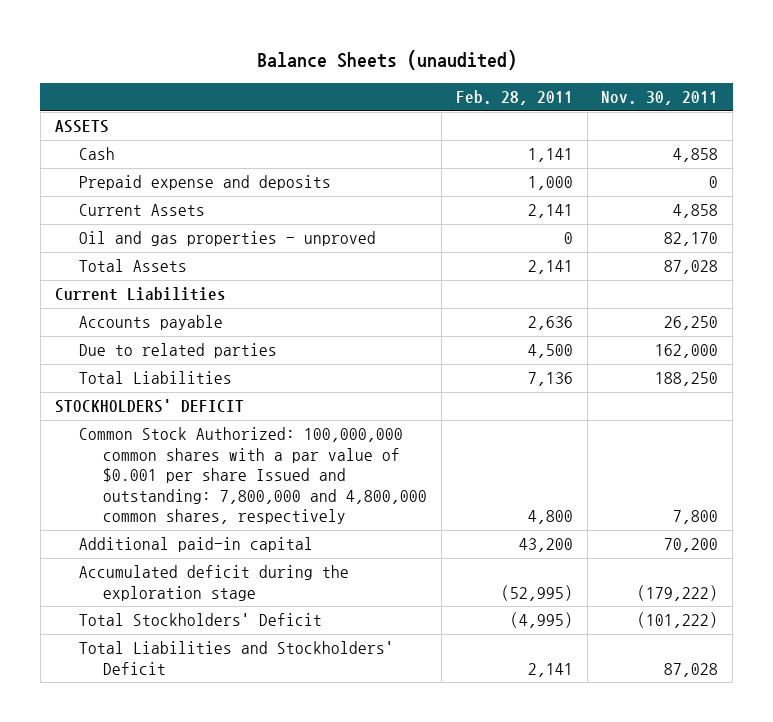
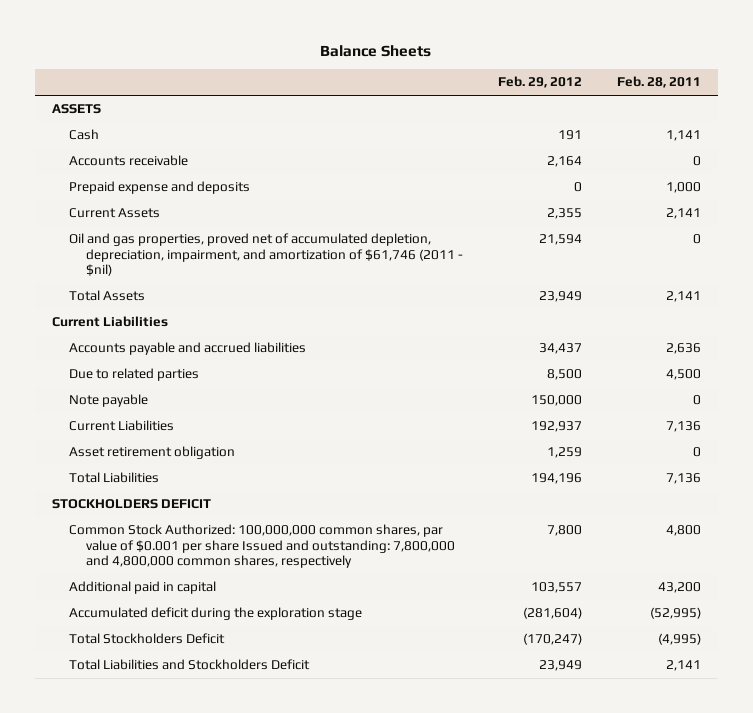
- Balance Sheets (unaudited)
+ Balance Sheets
- | Feb. 28, 2011 | Nov. 30, 2011
+ | Feb. 29, 2012 | Feb. 28, 2011
+ Accounts receivable | 2,164 | 0
- Oil and gas properties - unproved | 0 | 82,170
+ Oil and gas properties, proved net of accumulated depletion, depreciation, impairment, and amortization of $61,746 (2011 - $nil) | 21,594 | 0
- Accounts payable | 2,636 | 26,250
+ Accounts payable and accrued liabilities | 34,437 | 2,636
+ Note payable | 150,000 | 0
+ Current Liabilities | 192,937 | 7,136
+ Asset retirement obligation | 1,259 | 0
- STOCKHOLDERS' DEFICIT
- Common Stock Authorized: 100,000,000 common shares with a par value of $0.001 per share Issued and outstanding: 7,800,000 and 4,800,000 common shares, respectively | 4,800 | 7,800
- Additional paid-in capital | 43,200 | 70,200
+ STOCKHOLDERS DEFICIT
+ Common Stock Authorized: 100,000,000 common shares, par value of $0.001 per share Issued and outstanding: 7,800,000 and 4,800,000 common shares, respectively | 7,800 | 4,800
+ Additional paid in capital | 103,557 | 43,200
- Total Stockholders' Deficit | (4,995) | (101,222)
- Total Liabilities and Stockholders' Deficit | 2,141 | 87,028
+ Total Stockholders Deficit | (170,247) | (4,995)
+ Total Liabilities and Stockholders Deficit | 23,949 | 2,141

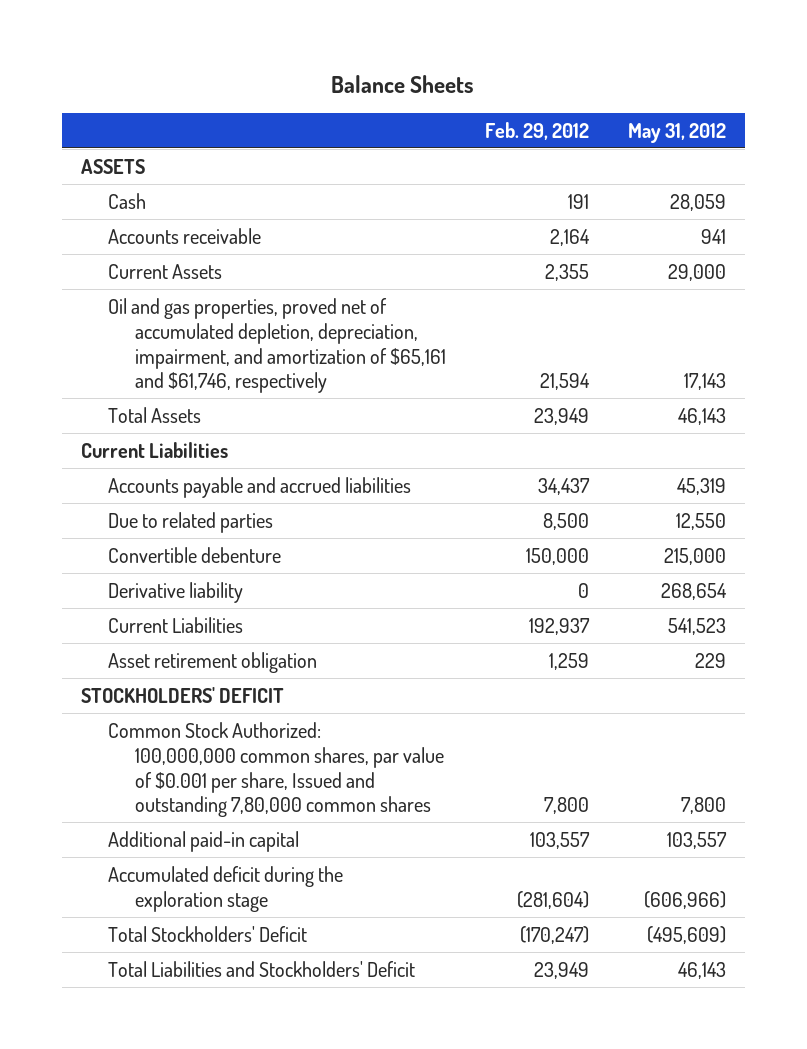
- | Feb. 29, 2012 | Feb. 28, 2011
+ | Feb. 29, 2012 | May 31, 2012
- Prepaid expense and deposits | 0 | 1,000
- Oil and gas properties, proved net of accumulated depletion, depreciation, impairment, and amortization of $61,746 (2011 - $nil) | 21,594 | 0
+ Oil and gas properties, proved net of accumulated depletion, depreciation, impairment, and amortization of $65,161 and $61,746, respectively | 21,594 | 17,143
- Note payable | 150,000 | 0
+ Convertible debenture | 150,000 | 215,000
+ Derivative liability | 0 | 268,654
- Total Liabilities | 194,196 | 7,136
- STOCKHOLDERS DEFICIT
- Common Stock Authorized: 100,000,000 common shares, par value of $0.001 per share Issued and outstanding: 7,800,000 and 4,800,000 common shares, respectively | 7,800 | 4,800
- Additional paid in capital | 103,557 | 43,200
+ STOCKHOLDERS' DEFICIT
+ Common Stock Authorized: 100,000,000 common shares, par value of $0.001 per share, Issued and outstanding 7,80,000 common shares | 7,800 | 7,800
+ Additional paid-in capital | 103,557 | 103,557
- Total Stockholders Deficit | (170,247) | (4,995)
- Total Liabilities and Stockholders Deficit | 23,949 | 2,141
+ Total Stockholders' Deficit | (170,247) | (495,609)
+ Total Liabilities and Stockholders' Deficit | 23,949 | 46,143

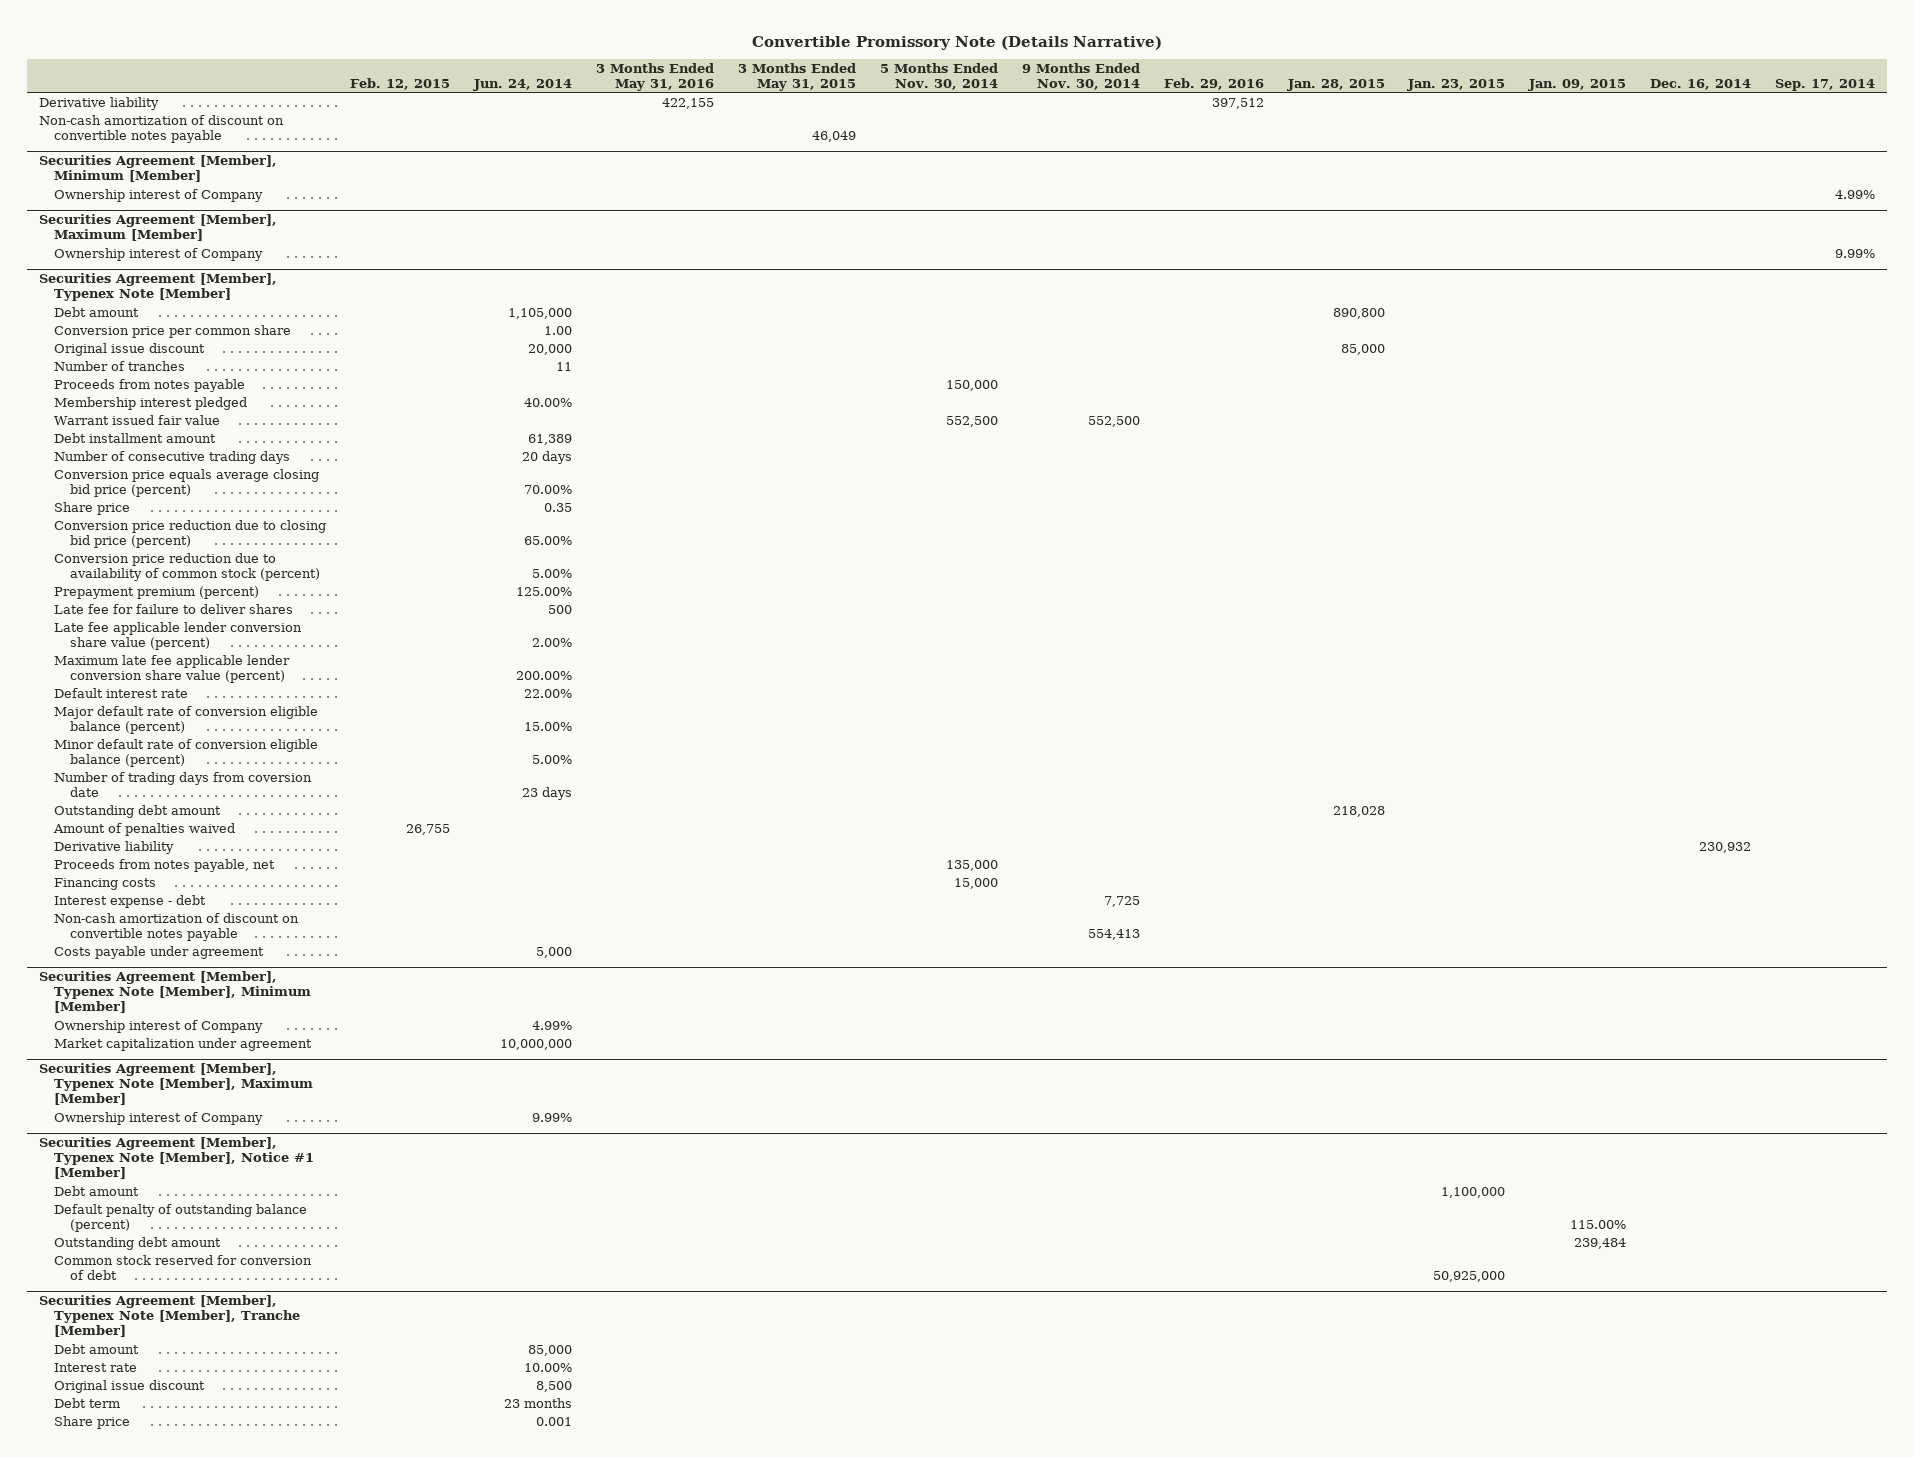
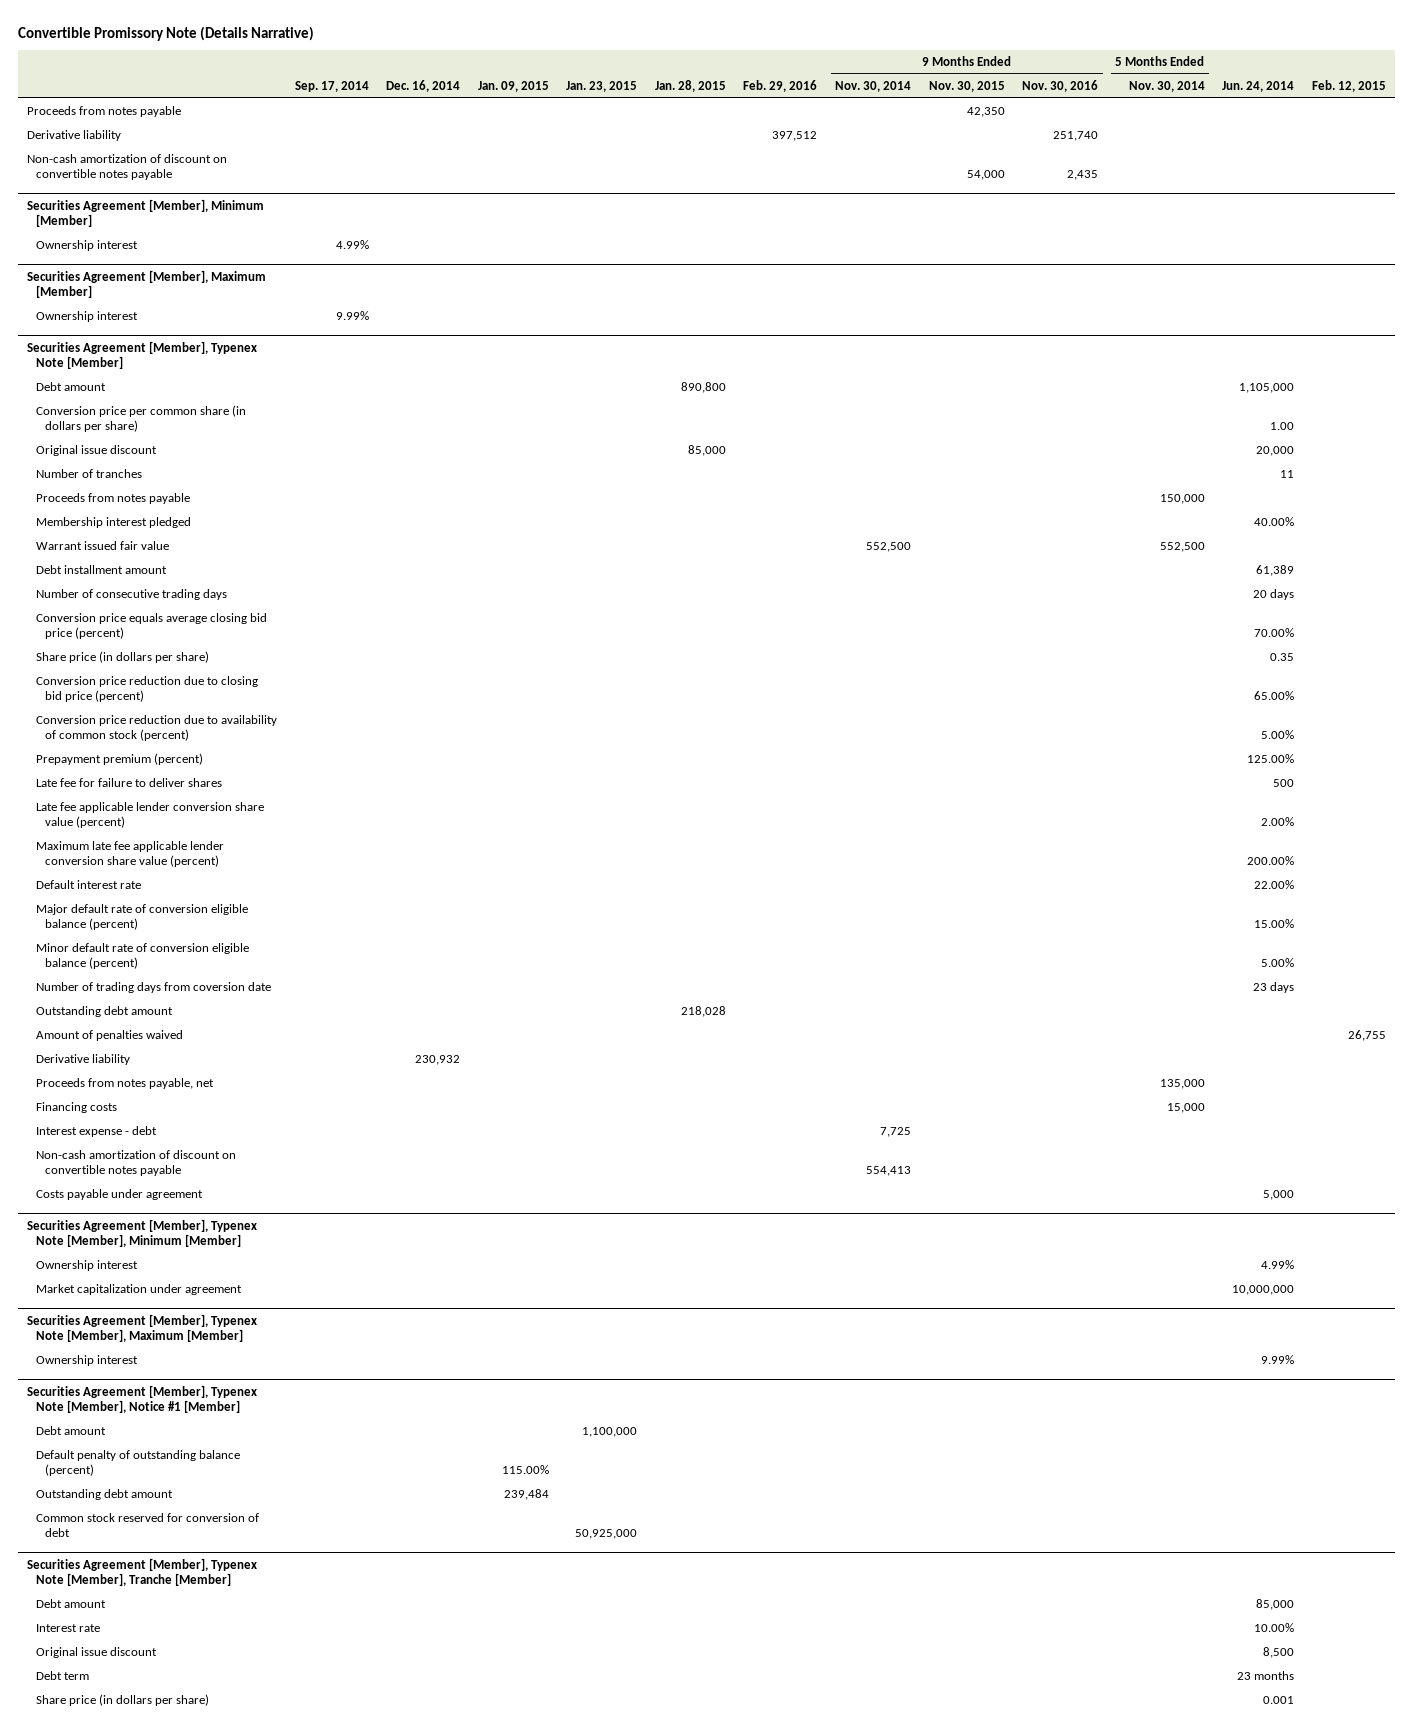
- | Feb. 12, 2015 | Jun. 24, 2014 | 3 Months Ended May 31, 2016 | 3 Months Ended May 31, 2015 | 5 Months Ended Nov. 30, 2014 | 9 Months Ended Nov. 30, 2014 | Feb. 29, 2016 | Jan. 28, 2015 | Jan. 23, 2015 | Jan. 09, 2015 | Dec. 16, 2014 | Sep. 17, 2014
+ | Sep. 17, 2014 | Dec. 16, 2014 | Jan. 09, 2015 | Jan. 23, 2015 | Jan. 28, 2015 | Feb. 29, 2016 | 9 Months Ended Nov. 30, 2014 | 9 Months Ended Nov. 30, 2015 | 9 Months Ended Nov. 30, 2016 | 5 Months Ended Nov. 30, 2014 | Jun. 24, 2014 | Feb. 12, 2015
+ Proceeds from notes payable | | | | | | | | 42,350 | | | |
@ Securities Agreement [Member], Minimum [Member]
- Ownership interest of Company | | | | | | | | | | | | 4.99%
+ Ownership interest | 4.99% | | | | | | | | | | |
@ Securities Agreement [Member], Maximum [Member]
- Ownership interest of Company | | | | | | | | | | | | 9.99%
+ Ownership interest | 9.99% | | | | | | | | | | |
@ Securities Agreement [Member], Typenex Note [Member]
- Conversion price per common share | | 1.00 | | | | | | | | | |
+ Conversion price per common share (in dollars per share) | | | | | | | | | | | 1.00 |
- Share price | | 0.35 | | | | | | | | | |
+ Share price (in dollars per share) | | | | | | | | | | | 0.35 |
@ Securities Agreement [Member], Typenex Note [Member], Minimum [Member]
- Ownership interest of Company | | 4.99% | | | | | | | | | |
+ Ownership interest | | | | | | | | | | | 4.99% |
@ Securities Agreement [Member], Typenex Note [Member], Maximum [Member]
- Ownership interest of Company | | 9.99% | | | | | | | | | |
+ Ownership interest | | | | | | | | | | | 9.99% |
@ Securities Agreement [Member], Typenex Note [Member], Tranche [Member]
- Share price | | 0.001 | | | | | | | | | |
+ Share price (in dollars per share) | | | | | | | | | | | 0.001 |

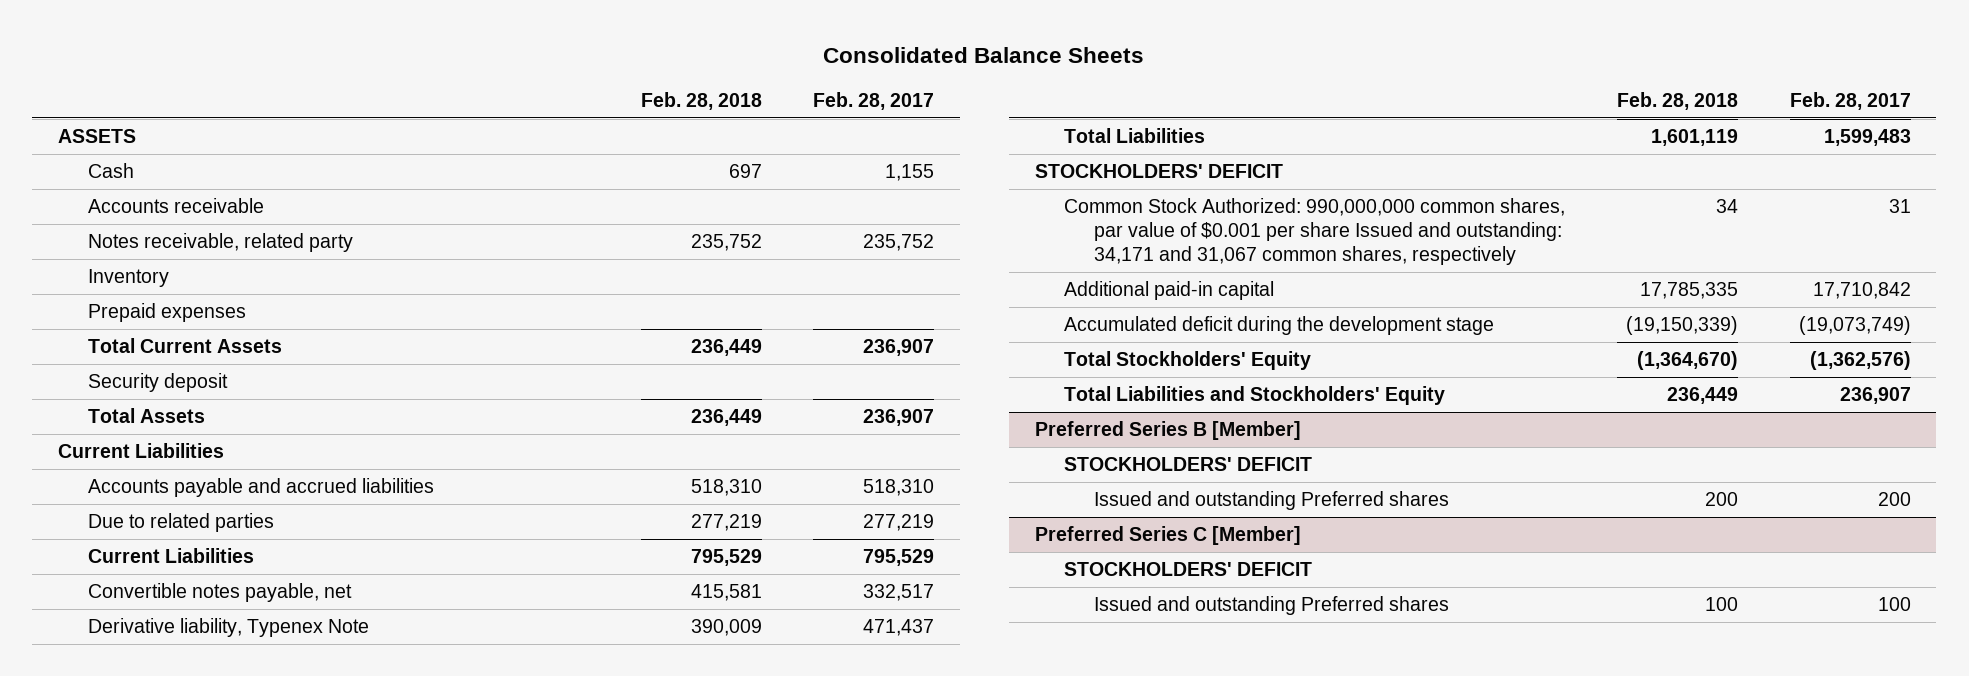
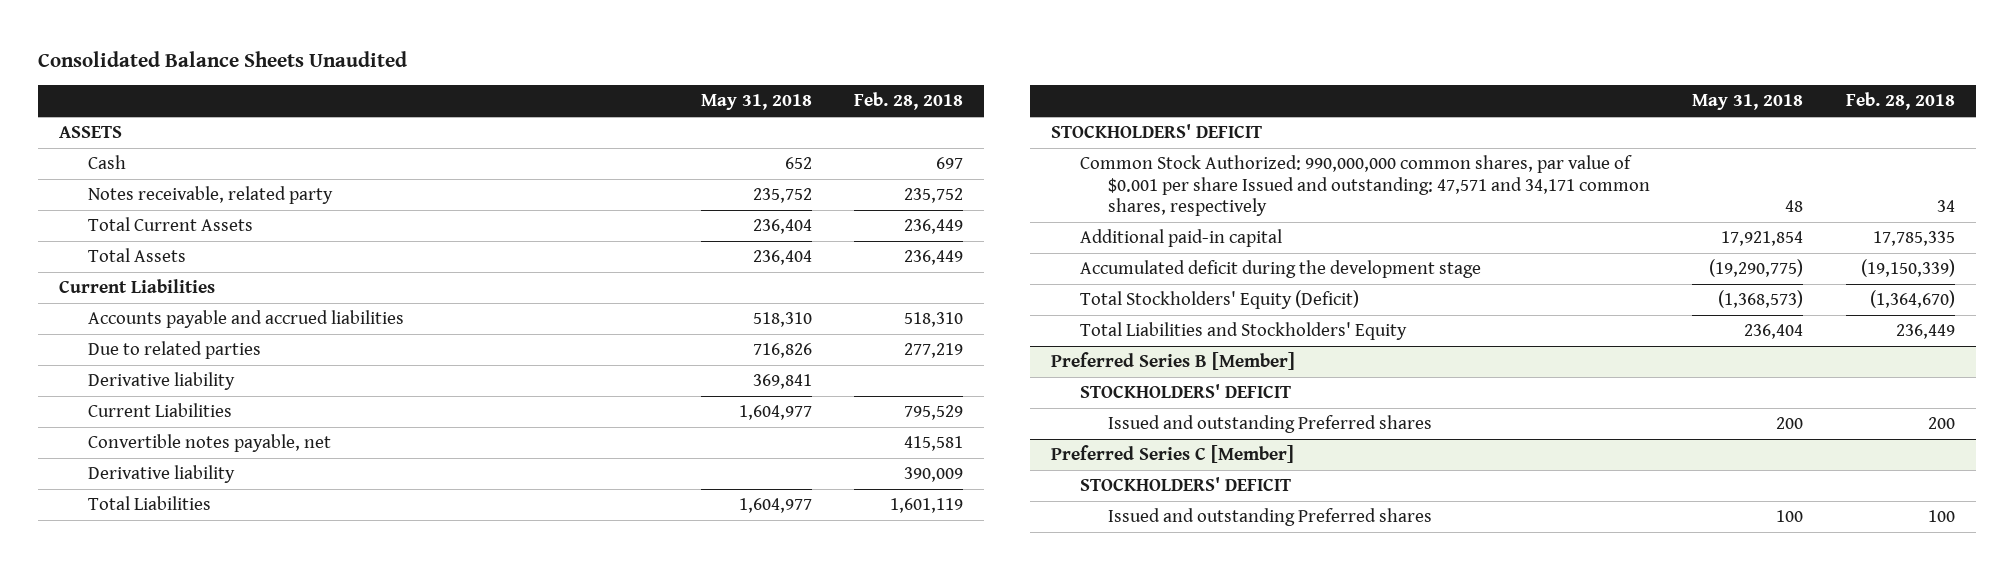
- Consolidated Balance Sheets
+ Consolidated Balance Sheets Unaudited
- | Feb. 28, 2018 | Feb. 28, 2017
+ | May 31, 2018 | Feb. 28, 2018
- Accounts receivable
- Inventory
- Prepaid expenses
- Security deposit
+ Derivative liability | 369,841 |
- Derivative liability, Typenex Note | 390,009 | 471,437
+ Derivative liability | | 390,009
- Common Stock Authorized: 990,000,000 common shares, par value of $0.001 per share Issued and outstanding: 34,171 and 31,067 common shares, respectively | 34 | 31
+ Common Stock Authorized: 990,000,000 common shares, par value of $0.001 per share Issued and outstanding: 47,571 and 34,171 common shares, respectively | 48 | 34
- Total Stockholders' Equity | (1,364,670) | (1,362,576)
+ Total Stockholders' Equity (Deficit) | (1,368,573) | (1,364,670)

